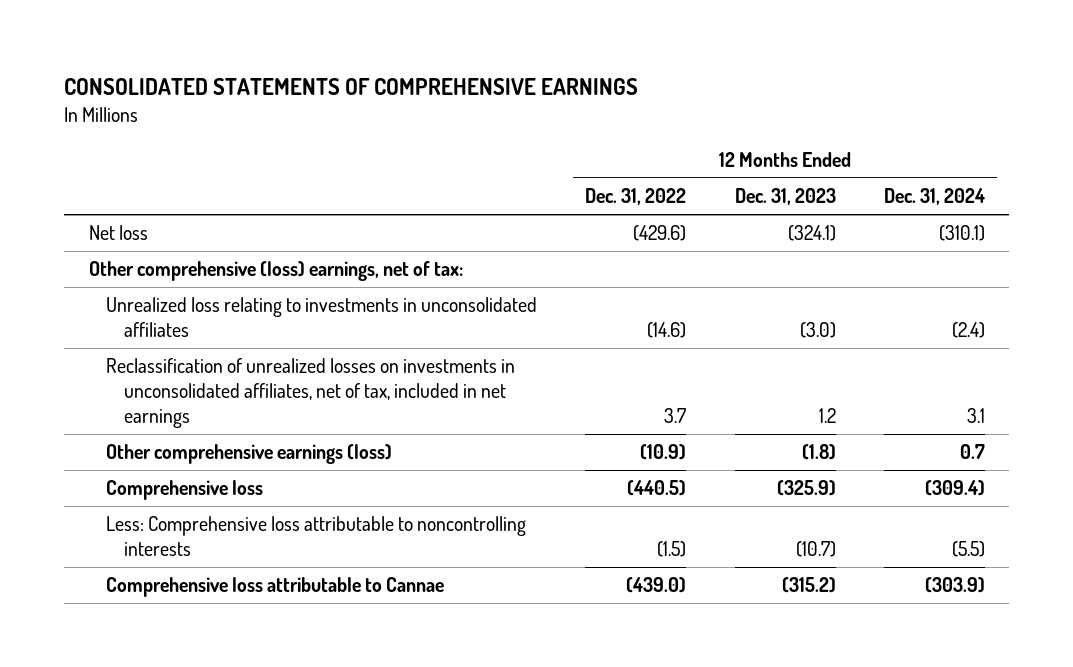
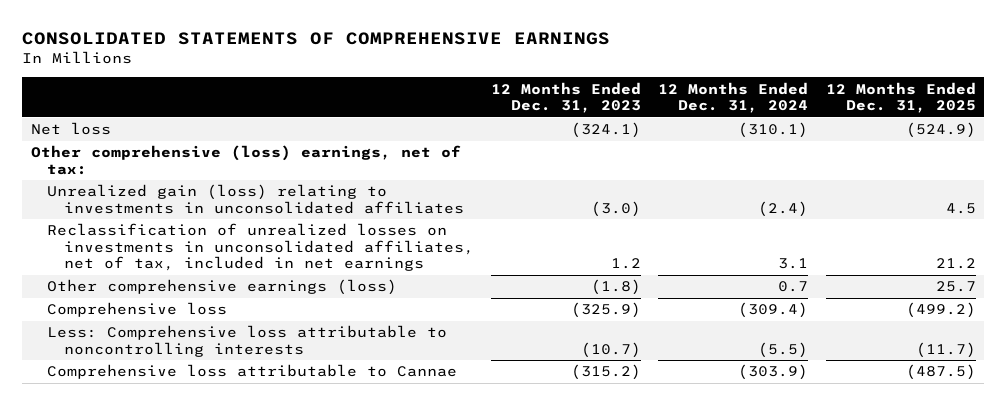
- | 12 Months Ended Dec. 31, 2022 | 12 Months Ended Dec. 31, 2023 | 12 Months Ended Dec. 31, 2024
+ | 12 Months Ended Dec. 31, 2023 | 12 Months Ended Dec. 31, 2024 | 12 Months Ended Dec. 31, 2025
- Unrealized loss relating to investments in unconsolidated affiliates | (14.6) | (3.0) | (2.4)
+ Unrealized gain (loss) relating to investments in unconsolidated affiliates | (3.0) | (2.4) | 4.5

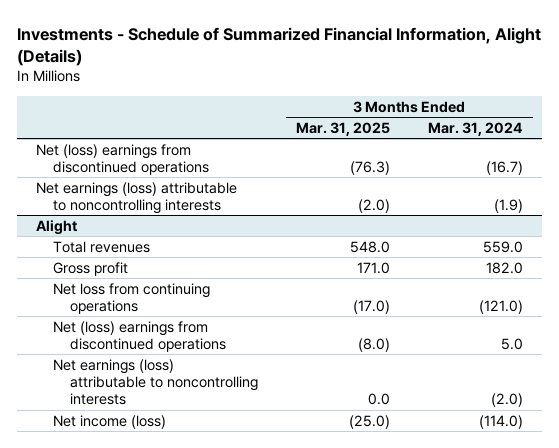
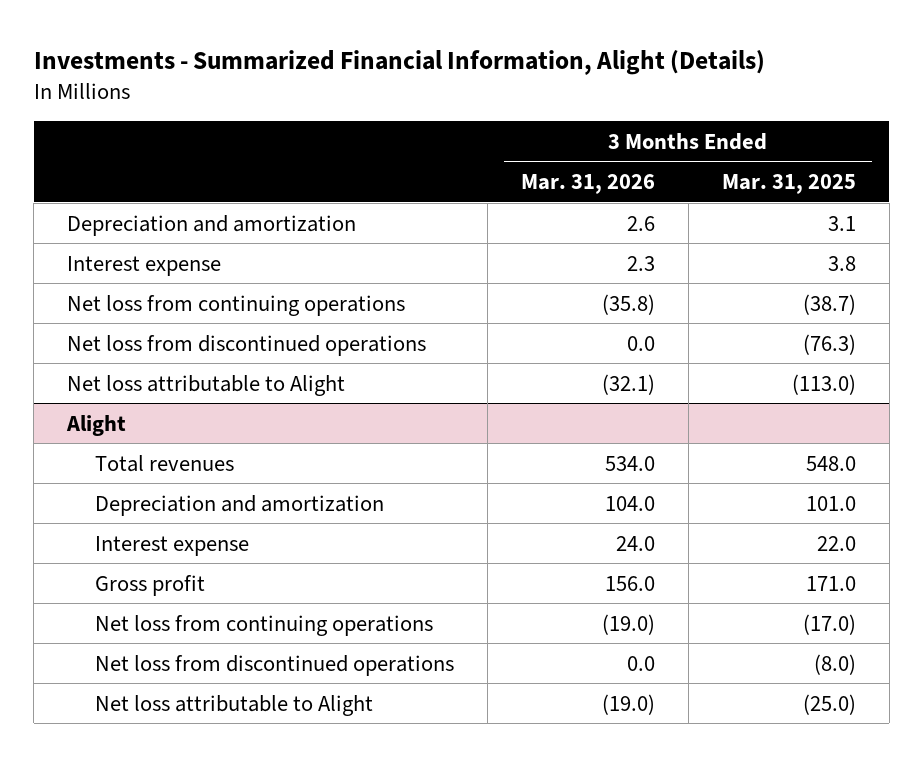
- Investments - Schedule of Summarized Financial Information, Alight (Details)
+ Investments - Summarized Financial Information, Alight (Details)
- | 3 Months Ended Mar. 31, 2025 | 3 Months Ended Mar. 31, 2024
+ | 3 Months Ended Mar. 31, 2026 | 3 Months Ended Mar. 31, 2025
- Net (loss) earnings from discontinued operations | (76.3) | (16.7)
- Net earnings (loss) attributable to noncontrolling interests | (2.0) | (1.9)
+ Depreciation and amortization | 2.6 | 3.1
+ Interest expense | 2.3 | 3.8
+ Net loss from continuing operations | (35.8) | (38.7)
+ Net loss from discontinued operations | 0.0 | (76.3)
+ Net loss attributable to Alight | (32.1) | (113.0)
@ Alight
+ Depreciation and amortization | 104.0 | 101.0
+ Interest expense | 24.0 | 22.0
- Net (loss) earnings from discontinued operations | (8.0) | 5.0
- Net earnings (loss) attributable to noncontrolling interests | 0.0 | (2.0)
- Net income (loss) | (25.0) | (114.0)
+ Net loss from discontinued operations | 0.0 | (8.0)
+ Net loss attributable to Alight | (19.0) | (25.0)

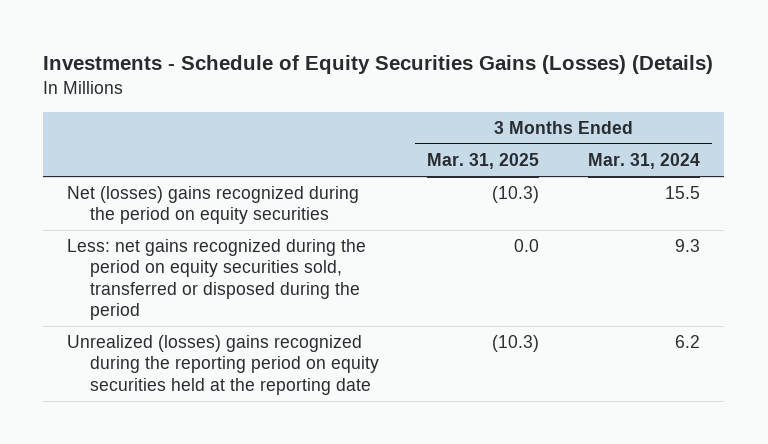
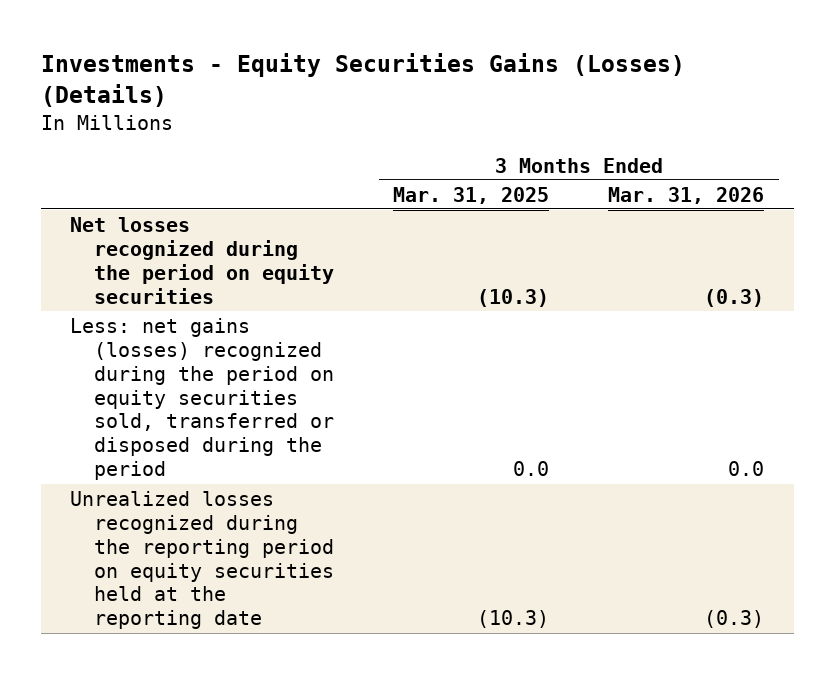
- Investments - Schedule of Equity Securities Gains (Losses) (Details)
+ Investments - Equity Securities Gains (Losses) (Details)
- | 3 Months Ended Mar. 31, 2025 | 3 Months Ended Mar. 31, 2024
+ | 3 Months Ended Mar. 31, 2025 | 3 Months Ended Mar. 31, 2026
- Net (losses) gains recognized during the period on equity securities | (10.3) | 15.5
- Less: net gains recognized during the period on equity securities sold, transferred or disposed during the period | 0.0 | 9.3
- Unrealized (losses) gains recognized during the reporting period on equity securities held at the reporting date | (10.3) | 6.2
+ Net losses recognized during the period on equity securities | (10.3) | (0.3)
+ Less: net gains (losses) recognized during the period on equity securities sold, transferred or disposed during the period | 0.0 | 0.0
+ Unrealized losses recognized during the reporting period on equity securities held at the reporting date | (10.3) | (0.3)

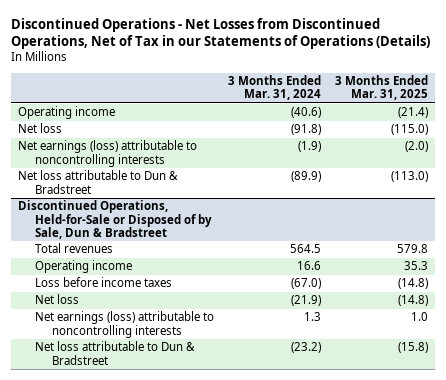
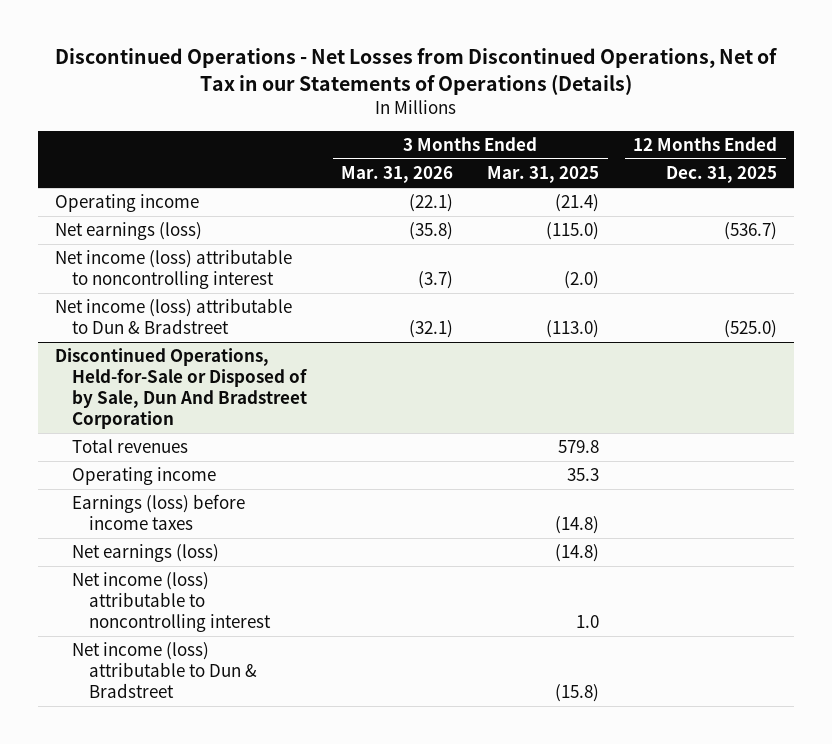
- | 3 Months Ended Mar. 31, 2024 | 3 Months Ended Mar. 31, 2025
+ | 3 Months Ended Mar. 31, 2026 | 3 Months Ended Mar. 31, 2025 | 12 Months Ended Dec. 31, 2025
- Net loss | (91.8) | (115.0)
- Net earnings (loss) attributable to noncontrolling interests | (1.9) | (2.0)
- Net loss attributable to Dun & Bradstreet | (89.9) | (113.0)
- Discontinued Operations, Held-for-Sale or Disposed of by Sale, Dun & Bradstreet
+ Net earnings (loss) | (35.8) | (115.0) | (536.7)
+ Net income (loss) attributable to noncontrolling interest | (3.7) | (2.0) |
+ Net income (loss) attributable to Dun & Bradstreet | (32.1) | (113.0) | (525.0)
+ Discontinued Operations, Held-for-Sale or Disposed of by Sale, Dun And Bradstreet Corporation
- Loss before income taxes | (67.0) | (14.8)
- Net loss | (21.9) | (14.8)
- Net earnings (loss) attributable to noncontrolling interests | 1.3 | 1.0
- Net loss attributable to Dun & Bradstreet | (23.2) | (15.8)
+ Earnings (loss) before income taxes | | (14.8) |
+ Net earnings (loss) | | (14.8) |
+ Net income (loss) attributable to noncontrolling interest | | 1.0 |
+ Net income (loss) attributable to Dun & Bradstreet | | (15.8) |

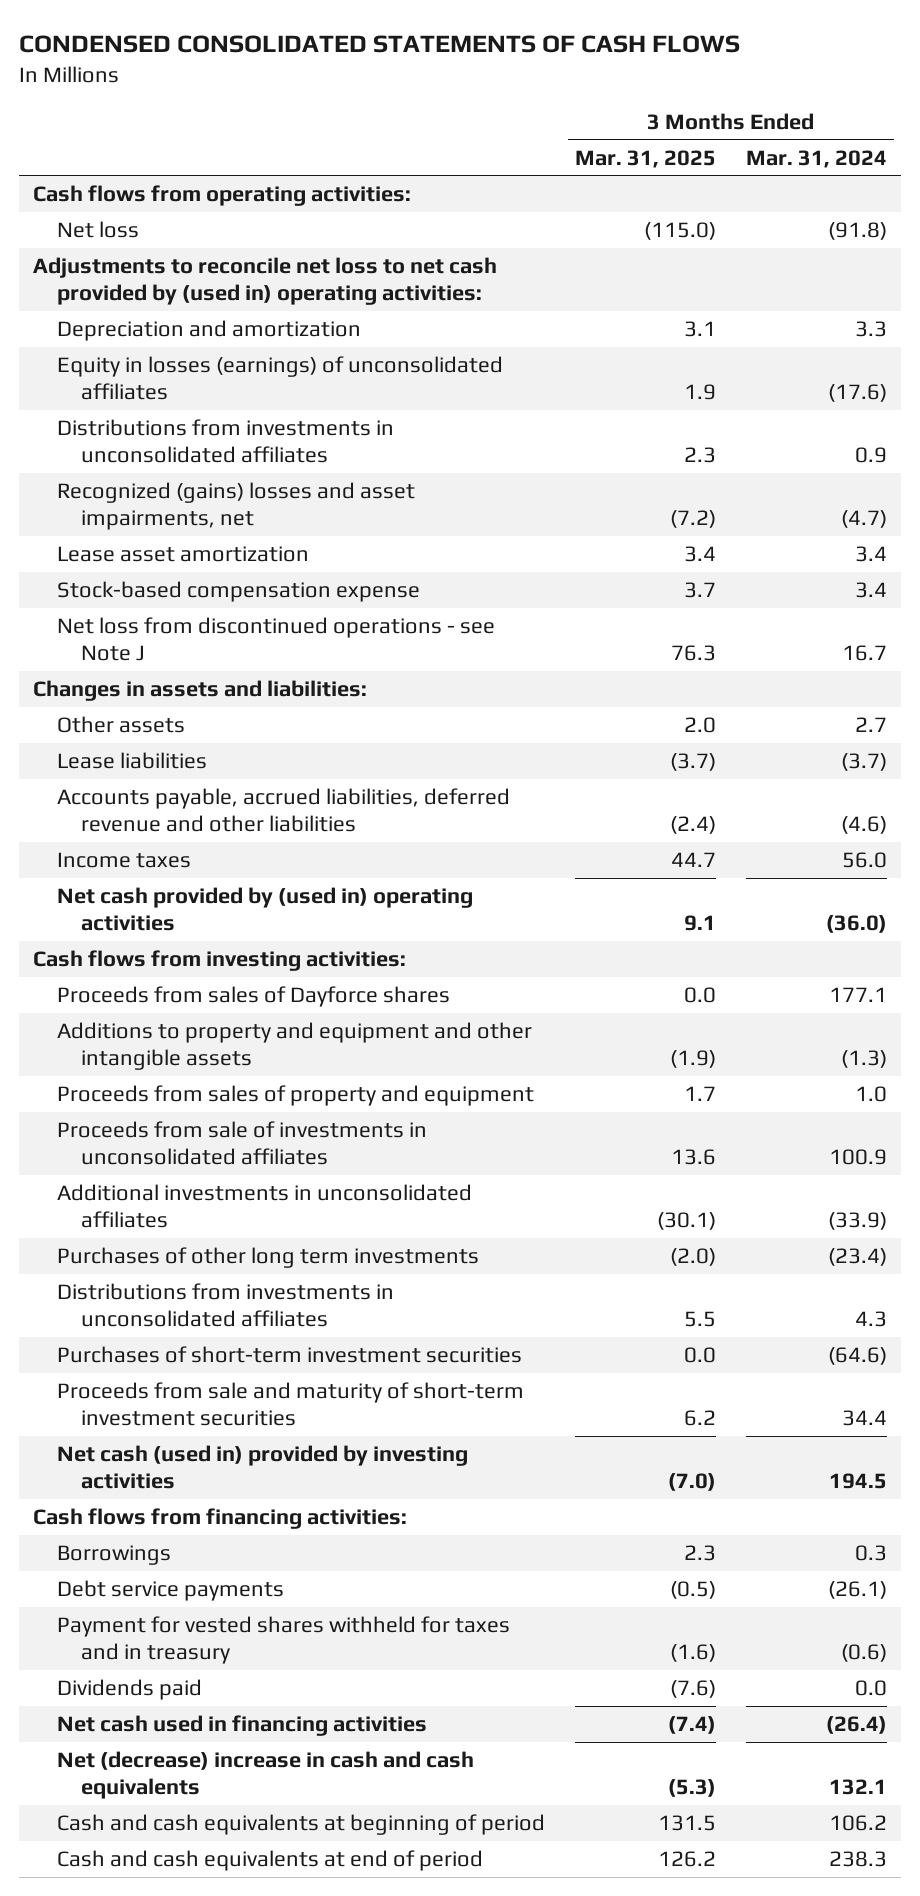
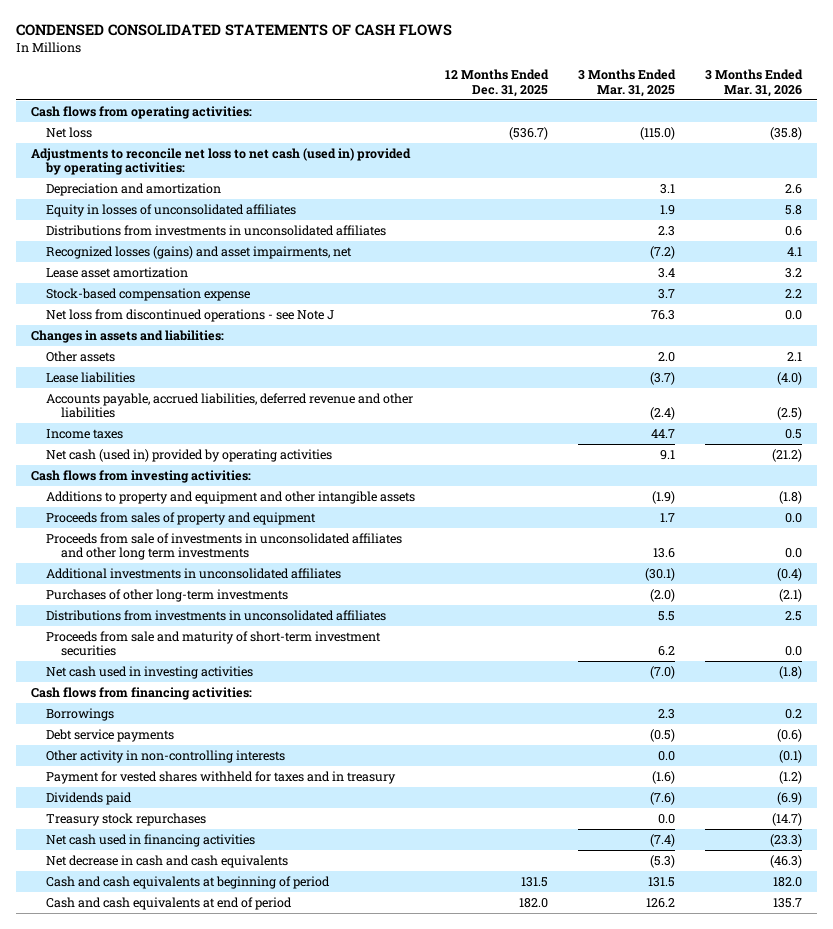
- | 3 Months Ended Mar. 31, 2025 | 3 Months Ended Mar. 31, 2024
+ | 12 Months Ended Dec. 31, 2025 | 3 Months Ended Mar. 31, 2025 | 3 Months Ended Mar. 31, 2026
- Adjustments to reconcile net loss to net cash provided by (used in) operating activities:
+ Adjustments to reconcile net loss to net cash (used in) provided by operating activities:
- Equity in losses (earnings) of unconsolidated affiliates | 1.9 | (17.6)
+ Equity in losses of unconsolidated affiliates | | 1.9 | 5.8
- Recognized (gains) losses and asset impairments, net | (7.2) | (4.7)
+ Recognized losses (gains) and asset impairments, net | | (7.2) | 4.1
- Net cash provided by (used in) operating activities | 9.1 | (36.0)
+ Net cash (used in) provided by operating activities | | 9.1 | (21.2)
- Proceeds from sales of Dayforce shares | 0.0 | 177.1
- Proceeds from sale of investments in unconsolidated affiliates | 13.6 | 100.9
+ Proceeds from sale of investments in unconsolidated affiliates and other long term investments | | 13.6 | 0.0
- Purchases of other long term investments | (2.0) | (23.4)
+ Purchases of other long-term investments | | (2.0) | (2.1)
- Purchases of short-term investment securities | 0.0 | (64.6)
- Net cash (used in) provided by investing activities | (7.0) | 194.5
+ Net cash used in investing activities | | (7.0) | (1.8)
+ Other activity in non-controlling interests | | 0.0 | (0.1)
+ Treasury stock repurchases | | 0.0 | (14.7)
- Net (decrease) increase in cash and cash equivalents | (5.3) | 132.1
+ Net decrease in cash and cash equivalents | | (5.3) | (46.3)

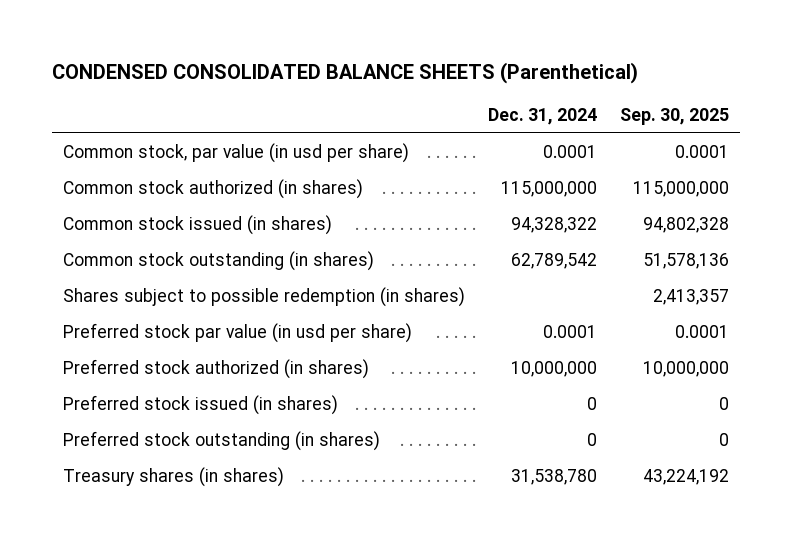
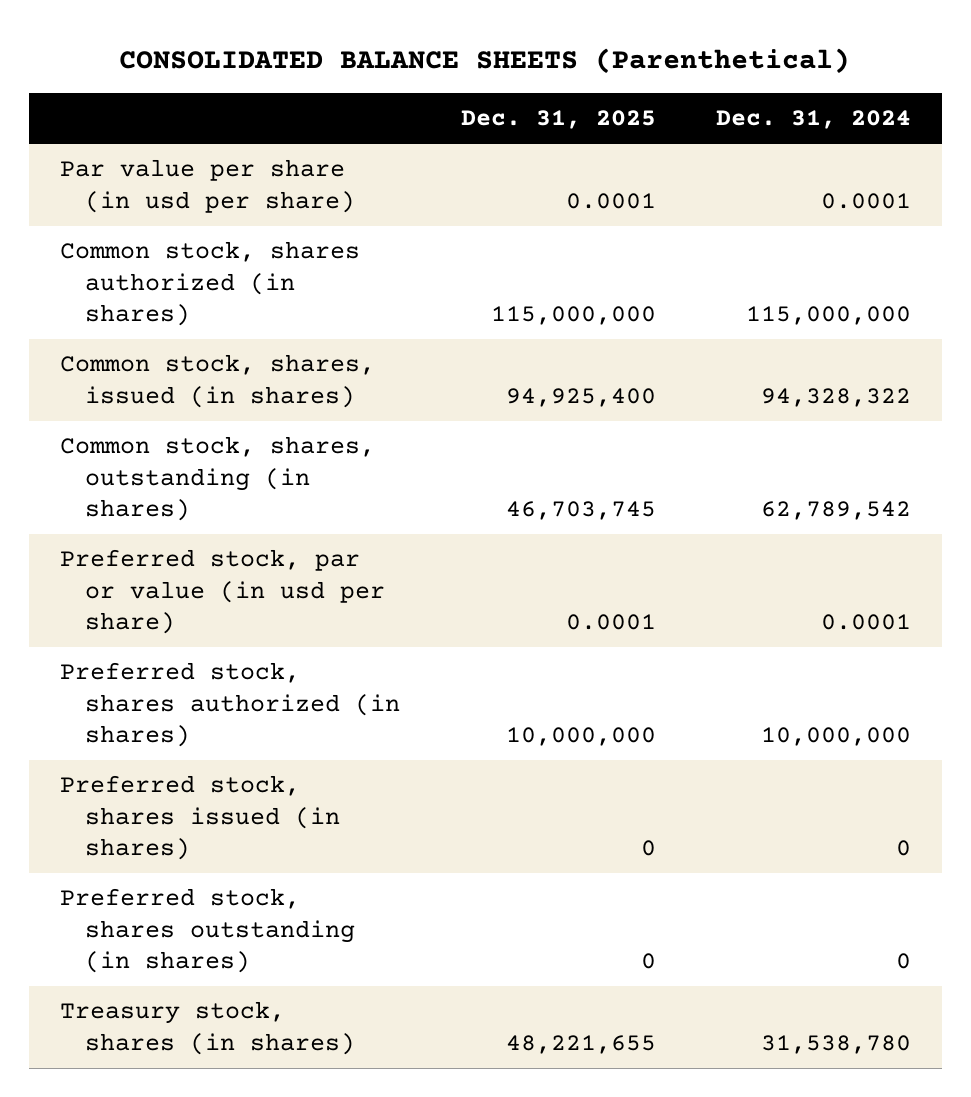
- CONDENSED CONSOLIDATED BALANCE SHEETS (Parenthetical)
+ CONSOLIDATED BALANCE SHEETS (Parenthetical)
- | Dec. 31, 2024 | Sep. 30, 2025
+ | Dec. 31, 2025 | Dec. 31, 2024
- Common stock, par value (in usd per share) | 0.0001 | 0.0001
- Common stock authorized (in shares) | 115,000,000 | 115,000,000
- Common stock issued (in shares) | 94,328,322 | 94,802,328
- Common stock outstanding (in shares) | 62,789,542 | 51,578,136
- Shares subject to possible redemption (in shares) | | 2,413,357
- Preferred stock par value (in usd per share) | 0.0001 | 0.0001
- Preferred stock authorized (in shares) | 10,000,000 | 10,000,000
- Preferred stock issued (in shares) | 0 | 0
- Preferred stock outstanding (in shares) | 0 | 0
- Treasury shares (in shares) | 31,538,780 | 43,224,192
+ Par value per share (in usd per share) | 0.0001 | 0.0001
+ Common stock, shares authorized (in shares) | 115,000,000 | 115,000,000
+ Common stock, shares, issued (in shares) | 94,925,400 | 94,328,322
+ Common stock, shares, outstanding (in shares) | 46,703,745 | 62,789,542
+ Preferred stock, par or value (in usd per share) | 0.0001 | 0.0001
+ Preferred stock, shares authorized (in shares) | 10,000,000 | 10,000,000
+ Preferred stock, shares issued (in shares) | 0 | 0
+ Preferred stock, shares outstanding (in shares) | 0 | 0
+ Treasury stock, shares (in shares) | 48,221,655 | 31,538,780

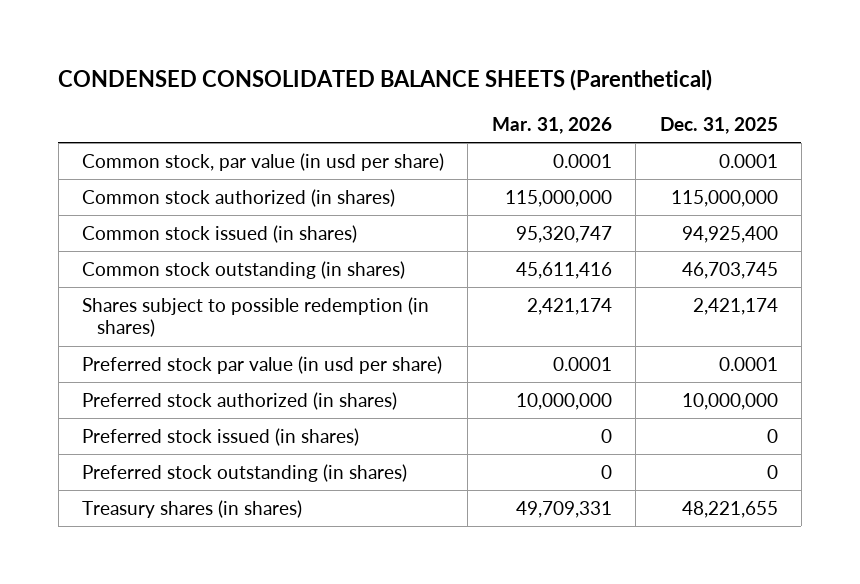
- CONSOLIDATED BALANCE SHEETS (Parenthetical)
+ CONDENSED CONSOLIDATED BALANCE SHEETS (Parenthetical)
- | Dec. 31, 2025 | Dec. 31, 2024
+ | Mar. 31, 2026 | Dec. 31, 2025
- Par value per share (in usd per share) | 0.0001 | 0.0001
- Common stock, shares authorized (in shares) | 115,000,000 | 115,000,000
- Common stock, shares, issued (in shares) | 94,925,400 | 94,328,322
- Common stock, shares, outstanding (in shares) | 46,703,745 | 62,789,542
- Preferred stock, par or value (in usd per share) | 0.0001 | 0.0001
- Preferred stock, shares authorized (in shares) | 10,000,000 | 10,000,000
- Preferred stock, shares issued (in shares) | 0 | 0
- Preferred stock, shares outstanding (in shares) | 0 | 0
- Treasury stock, shares (in shares) | 48,221,655 | 31,538,780
+ Common stock, par value (in usd per share) | 0.0001 | 0.0001
+ Common stock authorized (in shares) | 115,000,000 | 115,000,000
+ Common stock issued (in shares) | 95,320,747 | 94,925,400
+ Common stock outstanding (in shares) | 45,611,416 | 46,703,745
+ Shares subject to possible redemption (in shares) | 2,421,174 | 2,421,174
+ Preferred stock par value (in usd per share) | 0.0001 | 0.0001
+ Preferred stock authorized (in shares) | 10,000,000 | 10,000,000
+ Preferred stock issued (in shares) | 0 | 0
+ Preferred stock outstanding (in shares) | 0 | 0
+ Treasury shares (in shares) | 49,709,331 | 48,221,655

